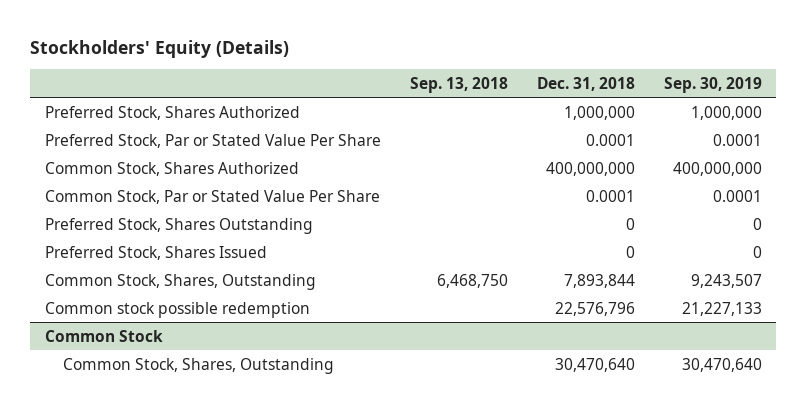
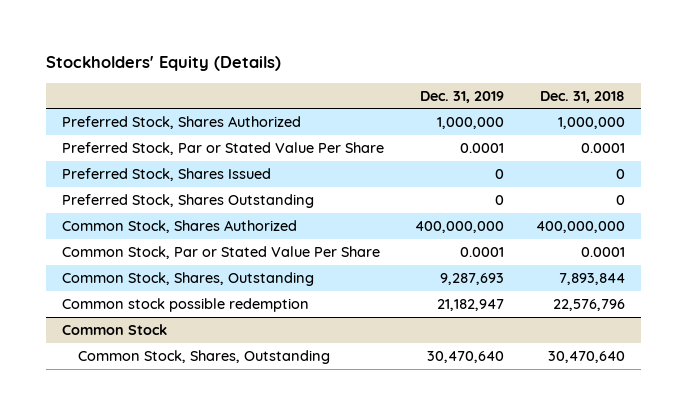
- | Sep. 13, 2018 | Dec. 31, 2018 | Sep. 30, 2019
+ | Dec. 31, 2019 | Dec. 31, 2018
moved up: Preferred Stock, Shares Issued | 0 | 0
moved up: Preferred Stock, Shares Outstanding | 0 | 0

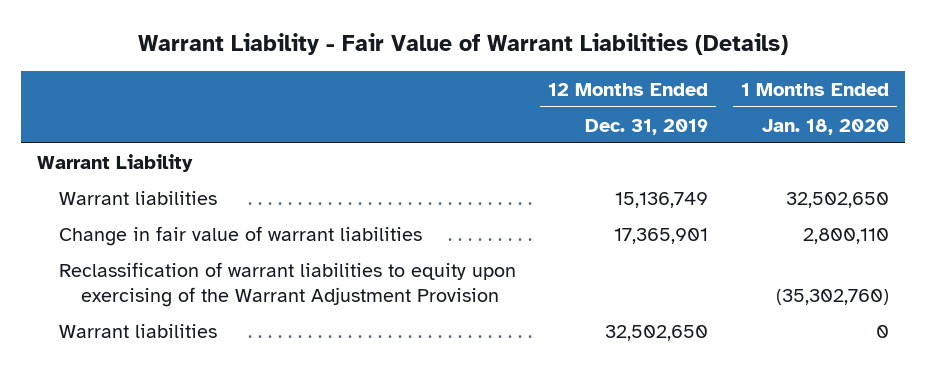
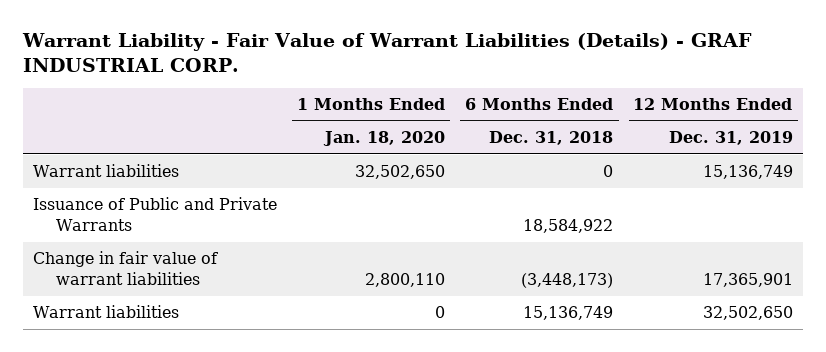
- Warrant Liability - Fair Value of Warrant Liabilities (Details)
+ Warrant Liability - Fair Value of Warrant Liabilities (Details) - GRAF INDUSTRIAL CORP.
- | 12 Months Ended Dec. 31, 2019 | 1 Months Ended Jan. 18, 2020
+ | 1 Months Ended Jan. 18, 2020 | 6 Months Ended Dec. 31, 2018 | 12 Months Ended Dec. 31, 2019
- Warrant Liability
+ Issuance of Public and Private Warrants | | 18,584,922 |
- Reclassification of warrant liabilities to equity upon exercising of the Warrant Adjustment Provision | | (35,302,760)

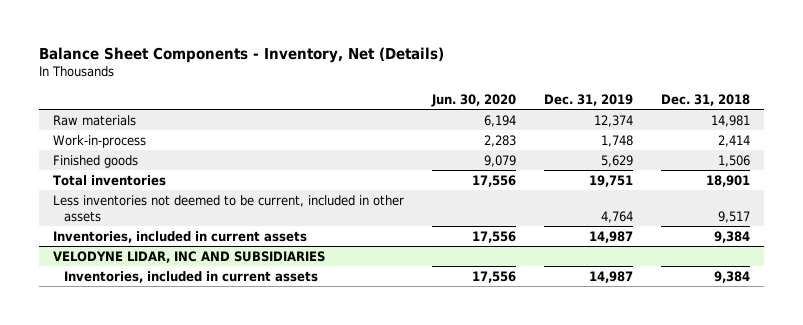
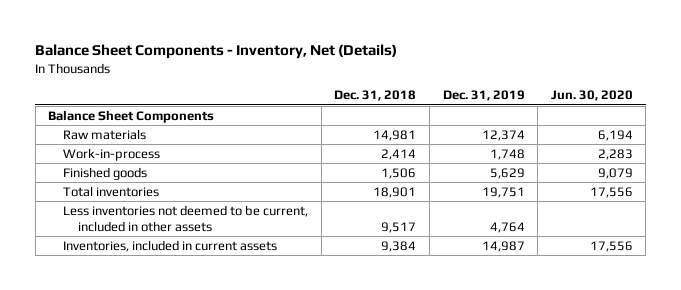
- | Jun. 30, 2020 | Dec. 31, 2019 | Dec. 31, 2018
+ | Dec. 31, 2018 | Dec. 31, 2019 | Jun. 30, 2020
+ Balance Sheet Components
- VELODYNE LIDAR, INC AND SUBSIDIARIES
- Inventories, included in current assets | 17,556 | 14,987 | 9,384

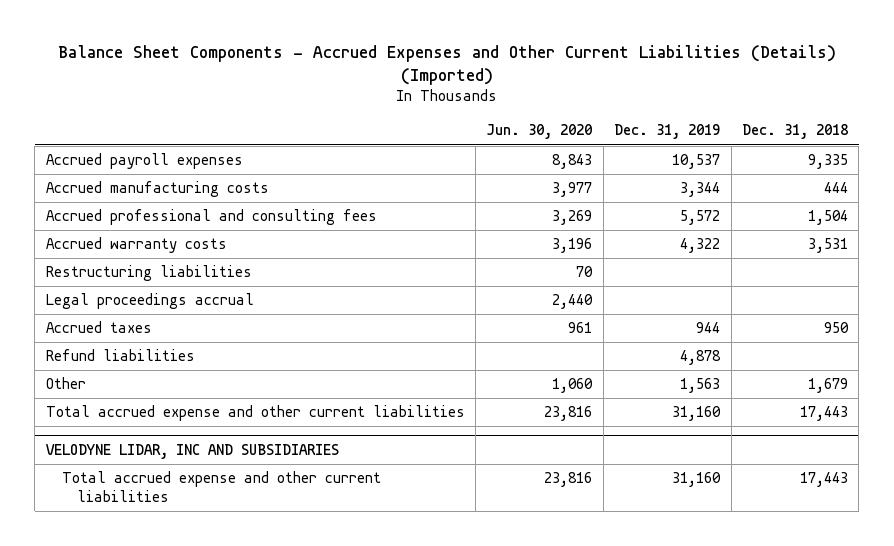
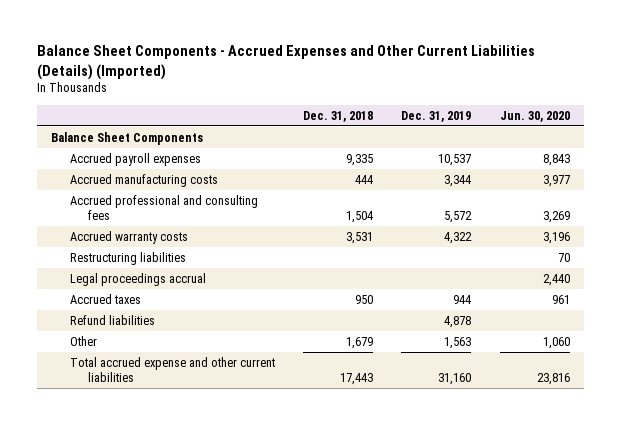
- | Jun. 30, 2020 | Dec. 31, 2019 | Dec. 31, 2018
+ | Dec. 31, 2018 | Dec. 31, 2019 | Jun. 30, 2020
+ Balance Sheet Components
- VELODYNE LIDAR, INC AND SUBSIDIARIES
- Total accrued expense and other current liabilities | 23,816 | 31,160 | 17,443

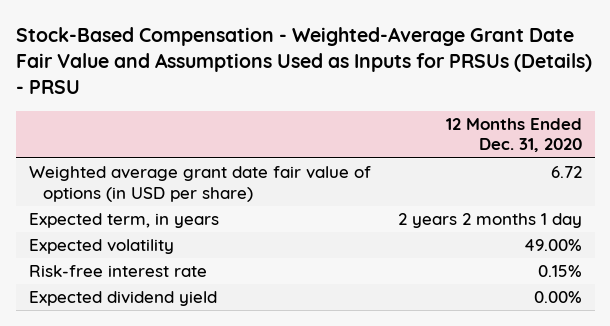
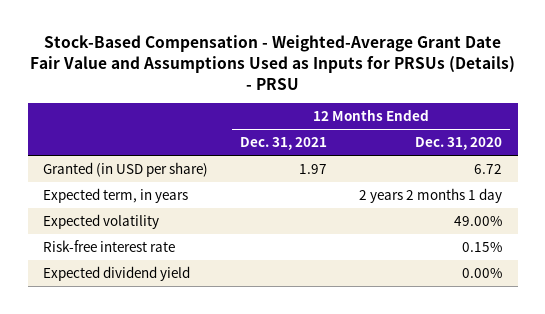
- | 12 Months Ended Dec. 31, 2020
+ | 12 Months Ended Dec. 31, 2021 | 12 Months Ended Dec. 31, 2020
- Weighted average grant date fair value of options (in USD per share) | 6.72
+ Granted (in USD per share) | 1.97 | 6.72

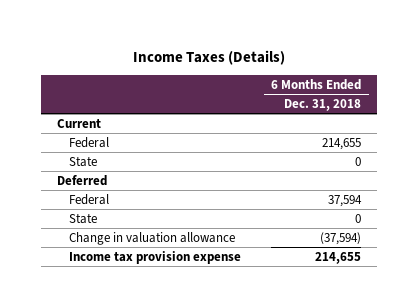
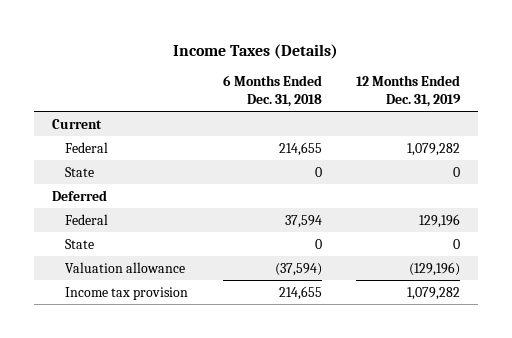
- | 6 Months Ended Dec. 31, 2018
+ | 6 Months Ended Dec. 31, 2018 | 12 Months Ended Dec. 31, 2019
- Change in valuation allowance | (37,594)
- Income tax provision expense | 214,655
+ Valuation allowance | (37,594) | (129,196)
+ Income tax provision | 214,655 | 1,079,282

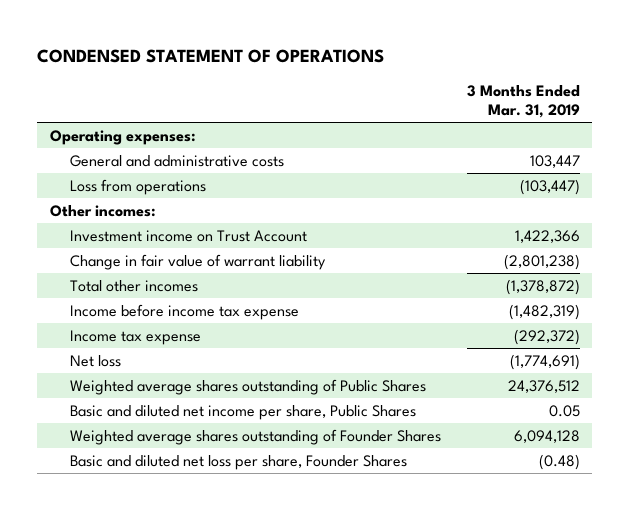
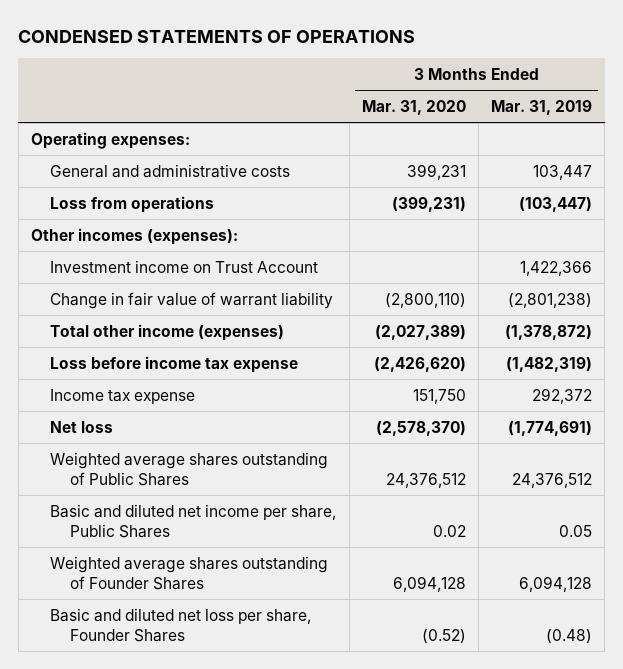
- CONDENSED STATEMENT OF OPERATIONS
+ CONDENSED STATEMENTS OF OPERATIONS
- | 3 Months Ended Mar. 31, 2019
+ | 3 Months Ended Mar. 31, 2020 | 3 Months Ended Mar. 31, 2019
- Other incomes:
+ Other incomes (expenses):
- Total other incomes | (1,378,872)
- Income before income tax expense | (1,482,319)
- Income tax expense | (292,372)
+ Total other income (expenses) | (2,027,389) | (1,378,872)
+ Loss before income tax expense | (2,426,620) | (1,482,319)
+ Income tax expense | 151,750 | 292,372

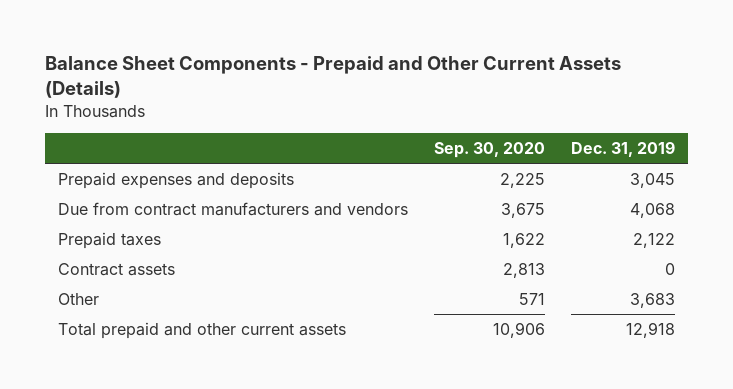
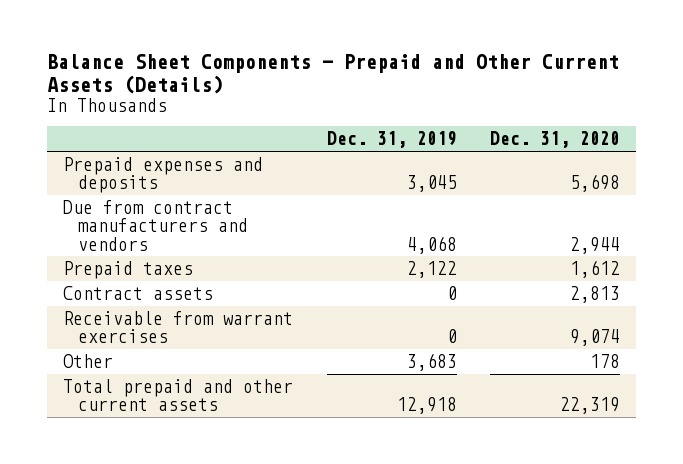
- | Sep. 30, 2020 | Dec. 31, 2019
+ | Dec. 31, 2019 | Dec. 31, 2020
+ Receivable from warrant exercises | 0 | 9,074

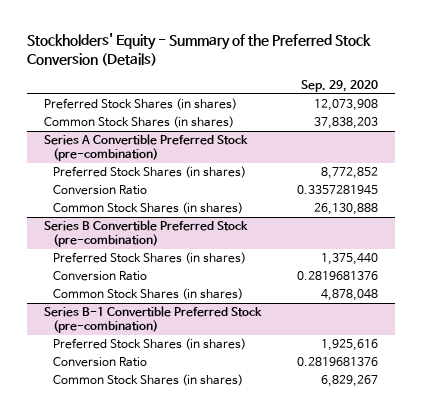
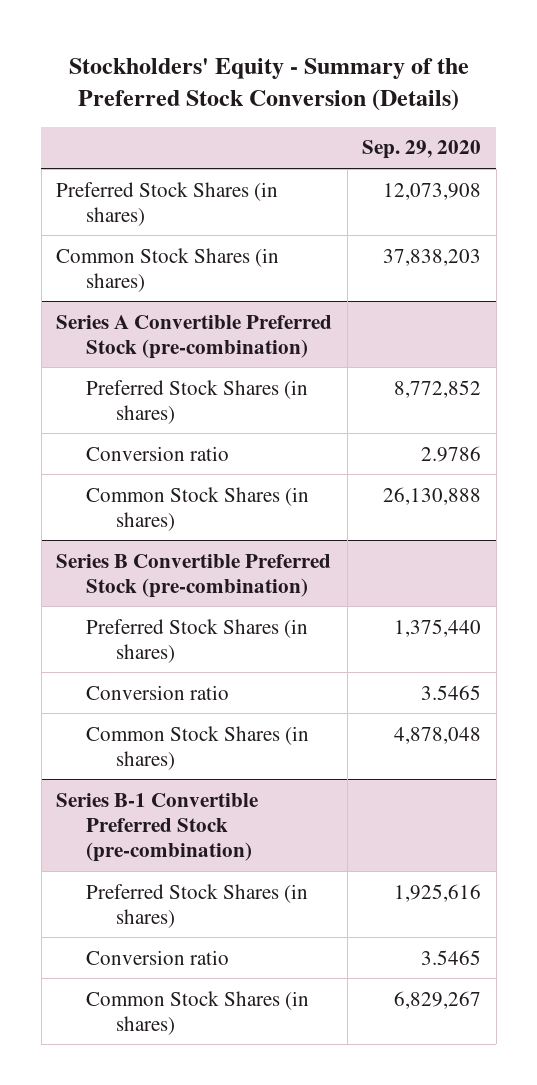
@ Series A Convertible Preferred Stock (pre-combination)
- Conversion Ratio | 0.3357281945
+ Conversion ratio | 2.9786
@ Series B Convertible Preferred Stock (pre-combination)
- Conversion Ratio | 0.2819681376
+ Conversion ratio | 3.5465
@ Series B-1 Convertible Preferred Stock (pre-combination)
- Conversion Ratio | 0.2819681376
+ Conversion ratio | 3.5465

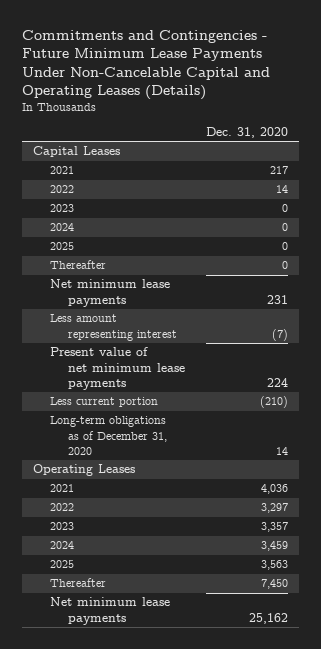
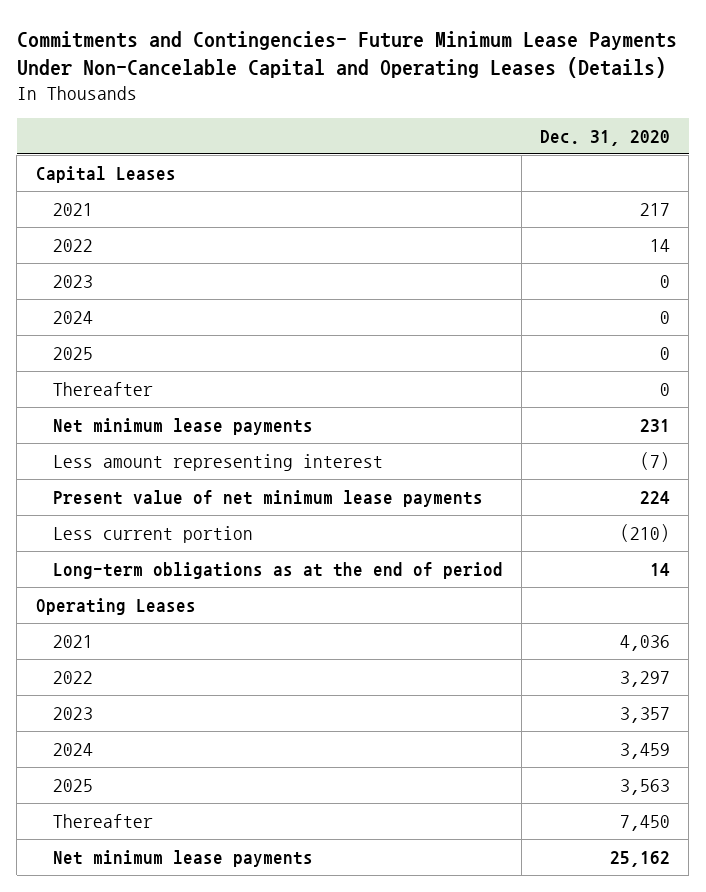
- Commitments and Contingencies - Future Minimum Lease Payments Under Non-Cancelable Capital and Operating Leases (Details)
+ Commitments and Contingencies- Future Minimum Lease Payments Under Non-Cancelable Capital and Operating Leases (Details)
- Long-term obligations as of December 31, 2020 | 14
+ Long-term obligations as at the end of period | 14

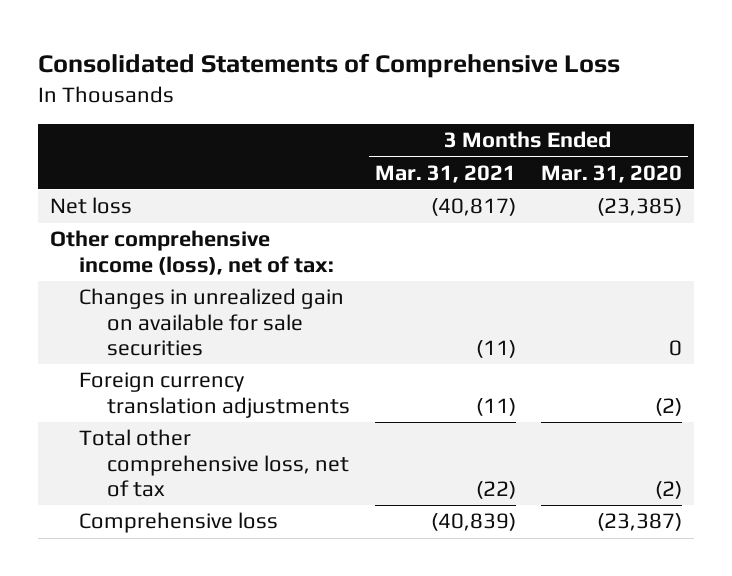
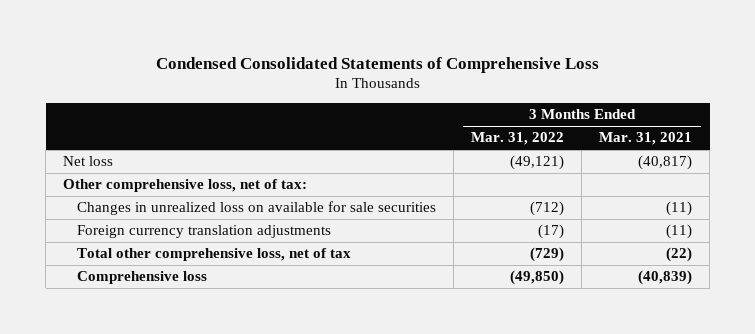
- Consolidated Statements of Comprehensive Loss
+ Condensed Consolidated Statements of Comprehensive Loss
- | 3 Months Ended Mar. 31, 2021 | 3 Months Ended Mar. 31, 2020
+ | 3 Months Ended Mar. 31, 2022 | 3 Months Ended Mar. 31, 2021
- Other comprehensive income (loss), net of tax:
- Changes in unrealized gain on available for sale securities | (11) | 0
+ Other comprehensive loss, net of tax:
+ Changes in unrealized loss on available for sale securities | (712) | (11)

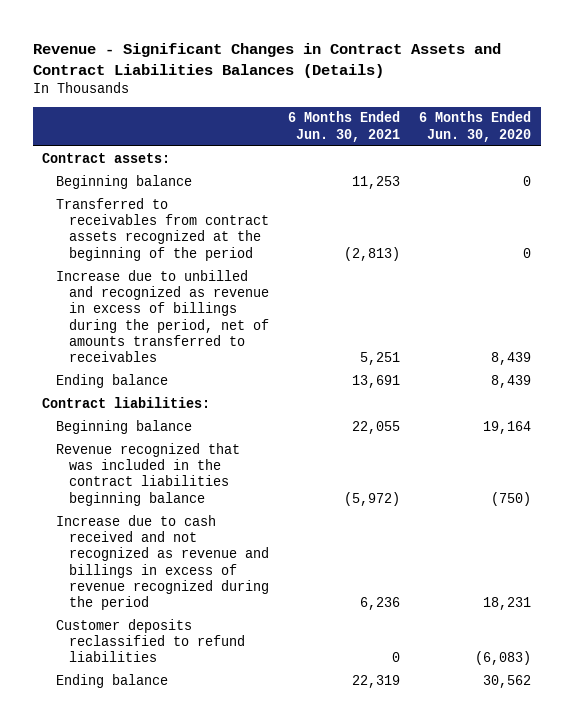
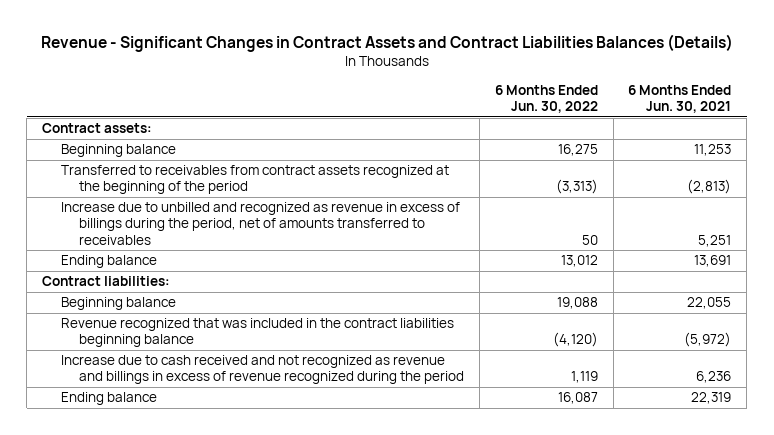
- | 6 Months Ended Jun. 30, 2021 | 6 Months Ended Jun. 30, 2020
+ | 6 Months Ended Jun. 30, 2022 | 6 Months Ended Jun. 30, 2021
- Customer deposits reclassified to refund liabilities | 0 | (6,083)

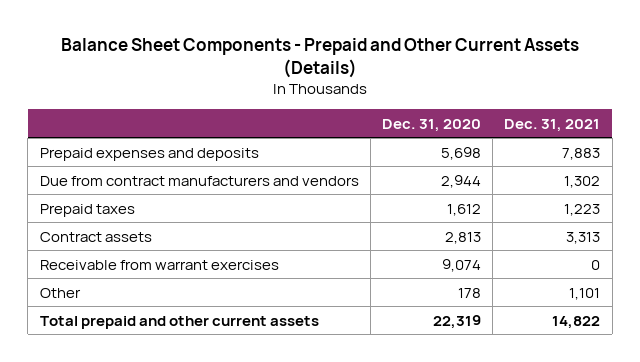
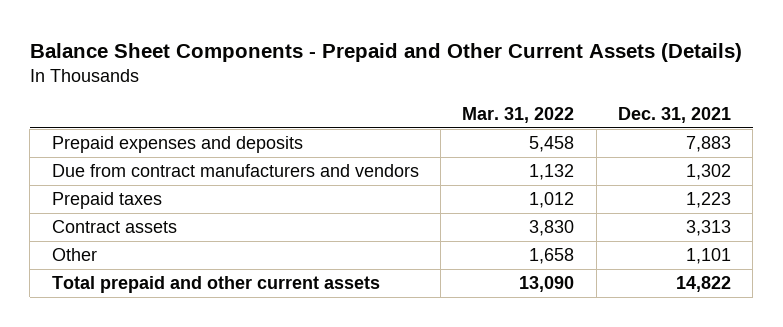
- | Dec. 31, 2020 | Dec. 31, 2021
+ | Mar. 31, 2022 | Dec. 31, 2021
- Receivable from warrant exercises | 9,074 | 0

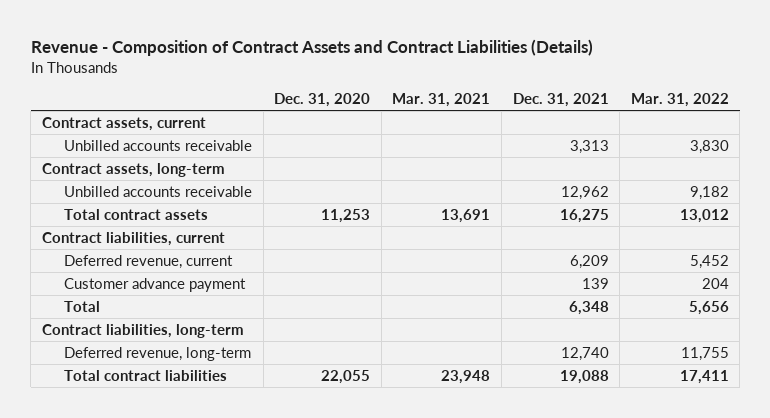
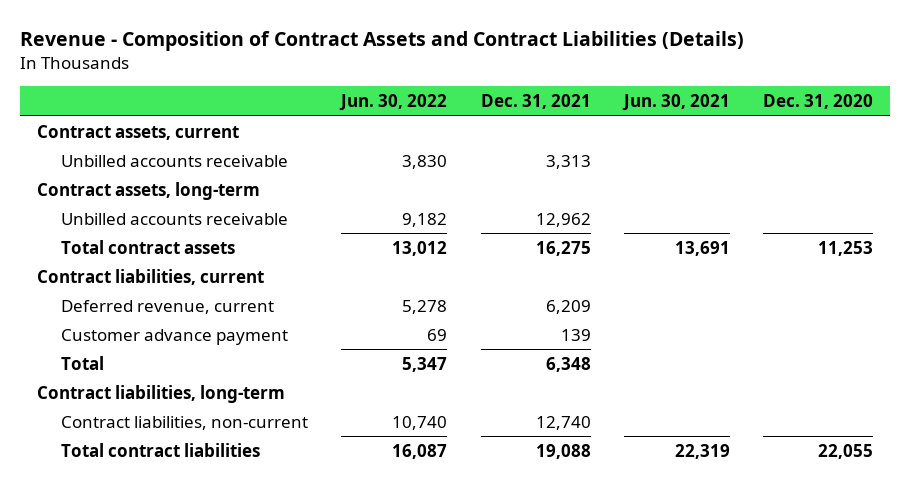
- | Dec. 31, 2020 | Mar. 31, 2021 | Dec. 31, 2021 | Mar. 31, 2022
+ | Jun. 30, 2022 | Dec. 31, 2021 | Jun. 30, 2021 | Dec. 31, 2020
- Deferred revenue, long-term | | | 12,740 | 11,755
+ Contract liabilities, non-current | 10,740 | 12,740 | |

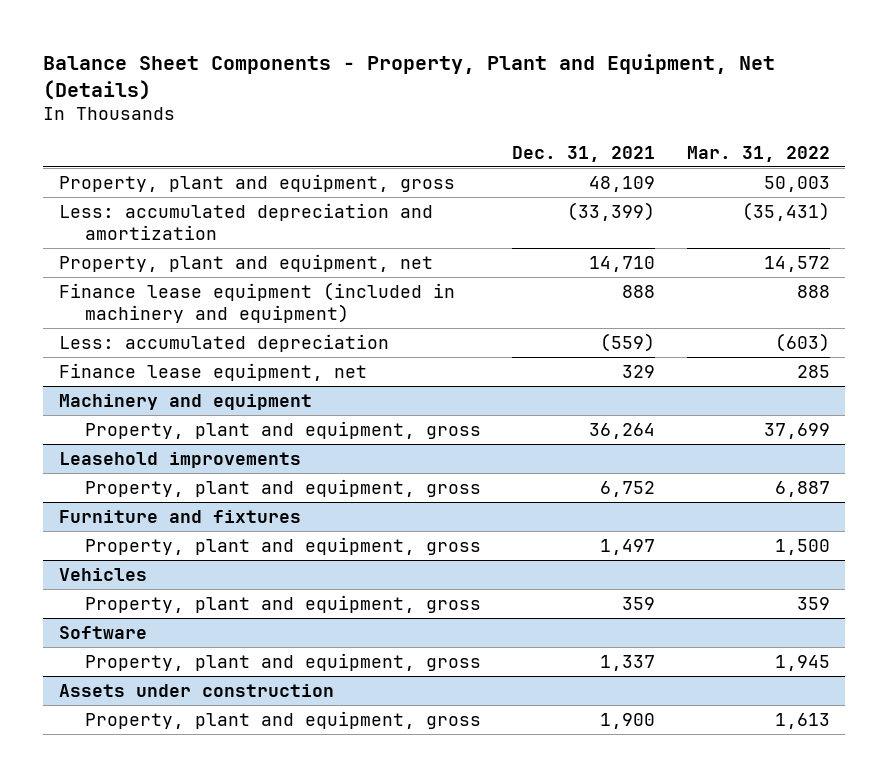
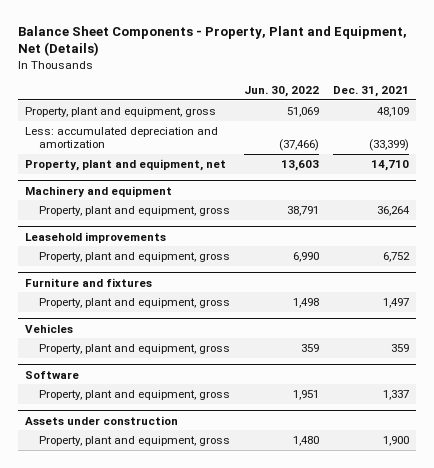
- | Dec. 31, 2021 | Mar. 31, 2022
+ | Jun. 30, 2022 | Dec. 31, 2021
- Finance lease equipment (included in machinery and equipment) | 888 | 888
- Less: accumulated depreciation | (559) | (603)
- Finance lease equipment, net | 329 | 285

